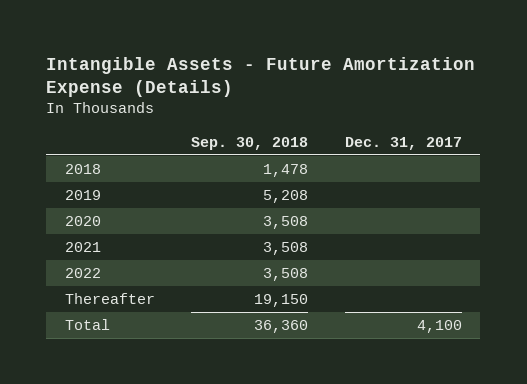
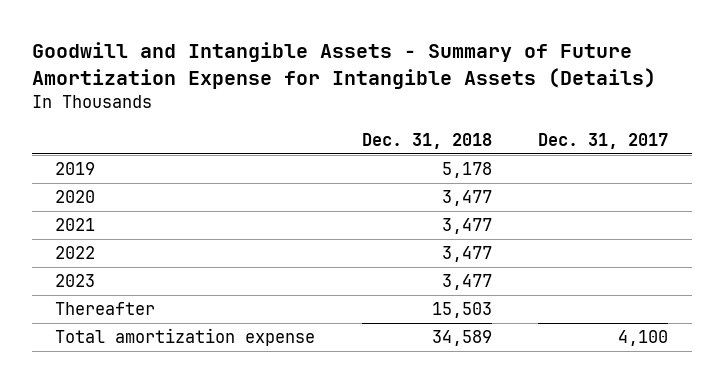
- Intangible Assets - Future Amortization Expense (Details)
+ Goodwill and Intangible Assets - Summary of Future Amortization Expense for Intangible Assets (Details)
- | Sep. 30, 2018 | Dec. 31, 2017
+ | Dec. 31, 2018 | Dec. 31, 2017
- 2018 | 1,478 |
+ 2023 | 3,477 |
- Total | 36,360 | 4,100
+ Total amortization expense | 34,589 | 4,100

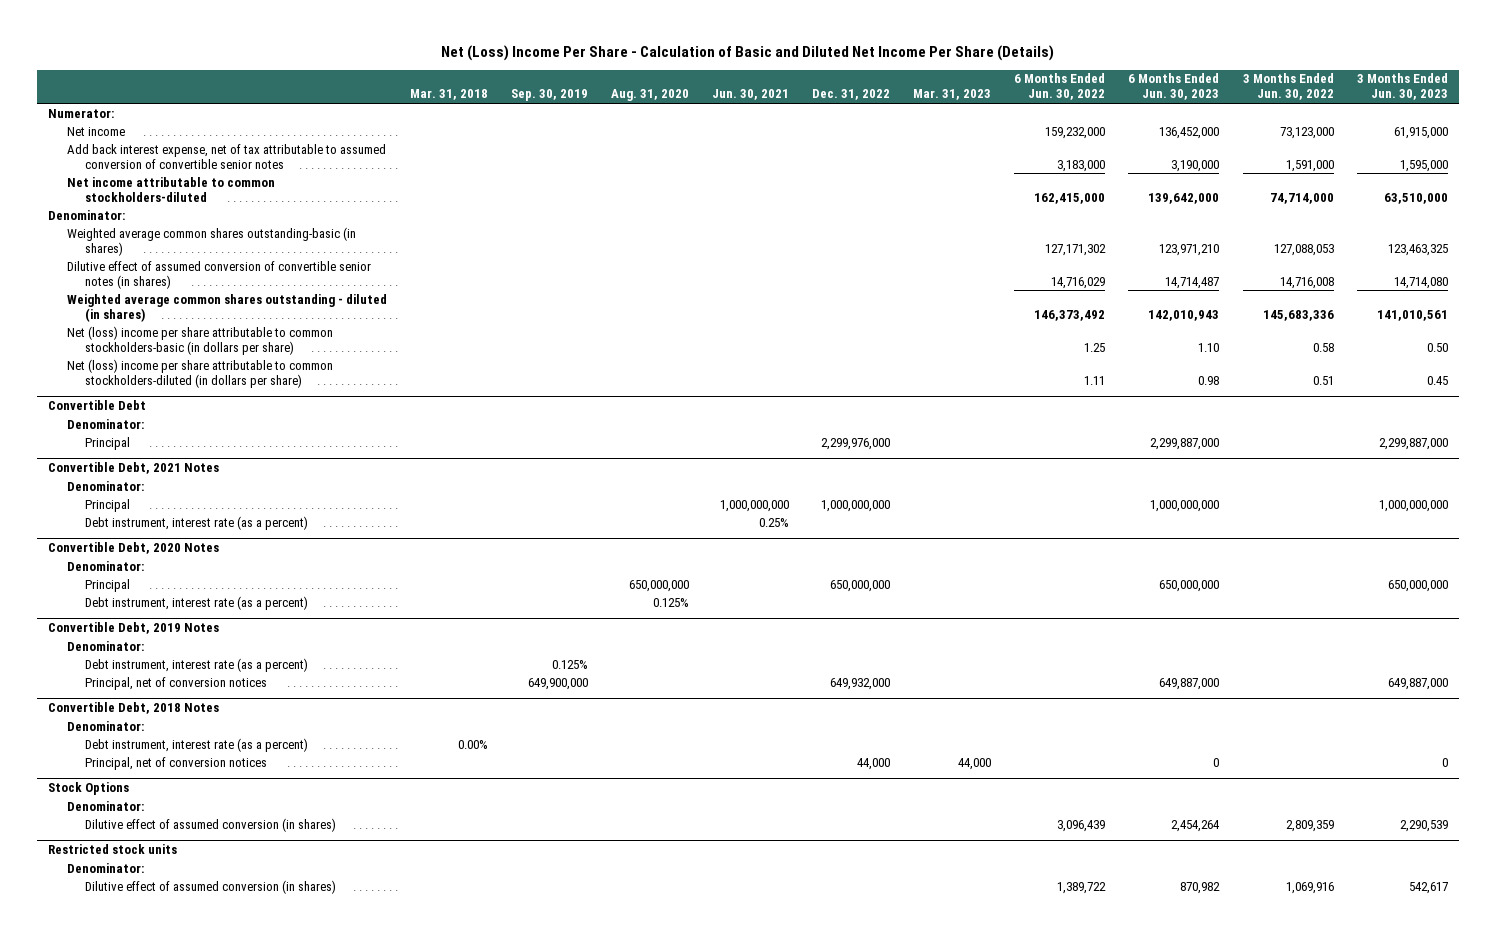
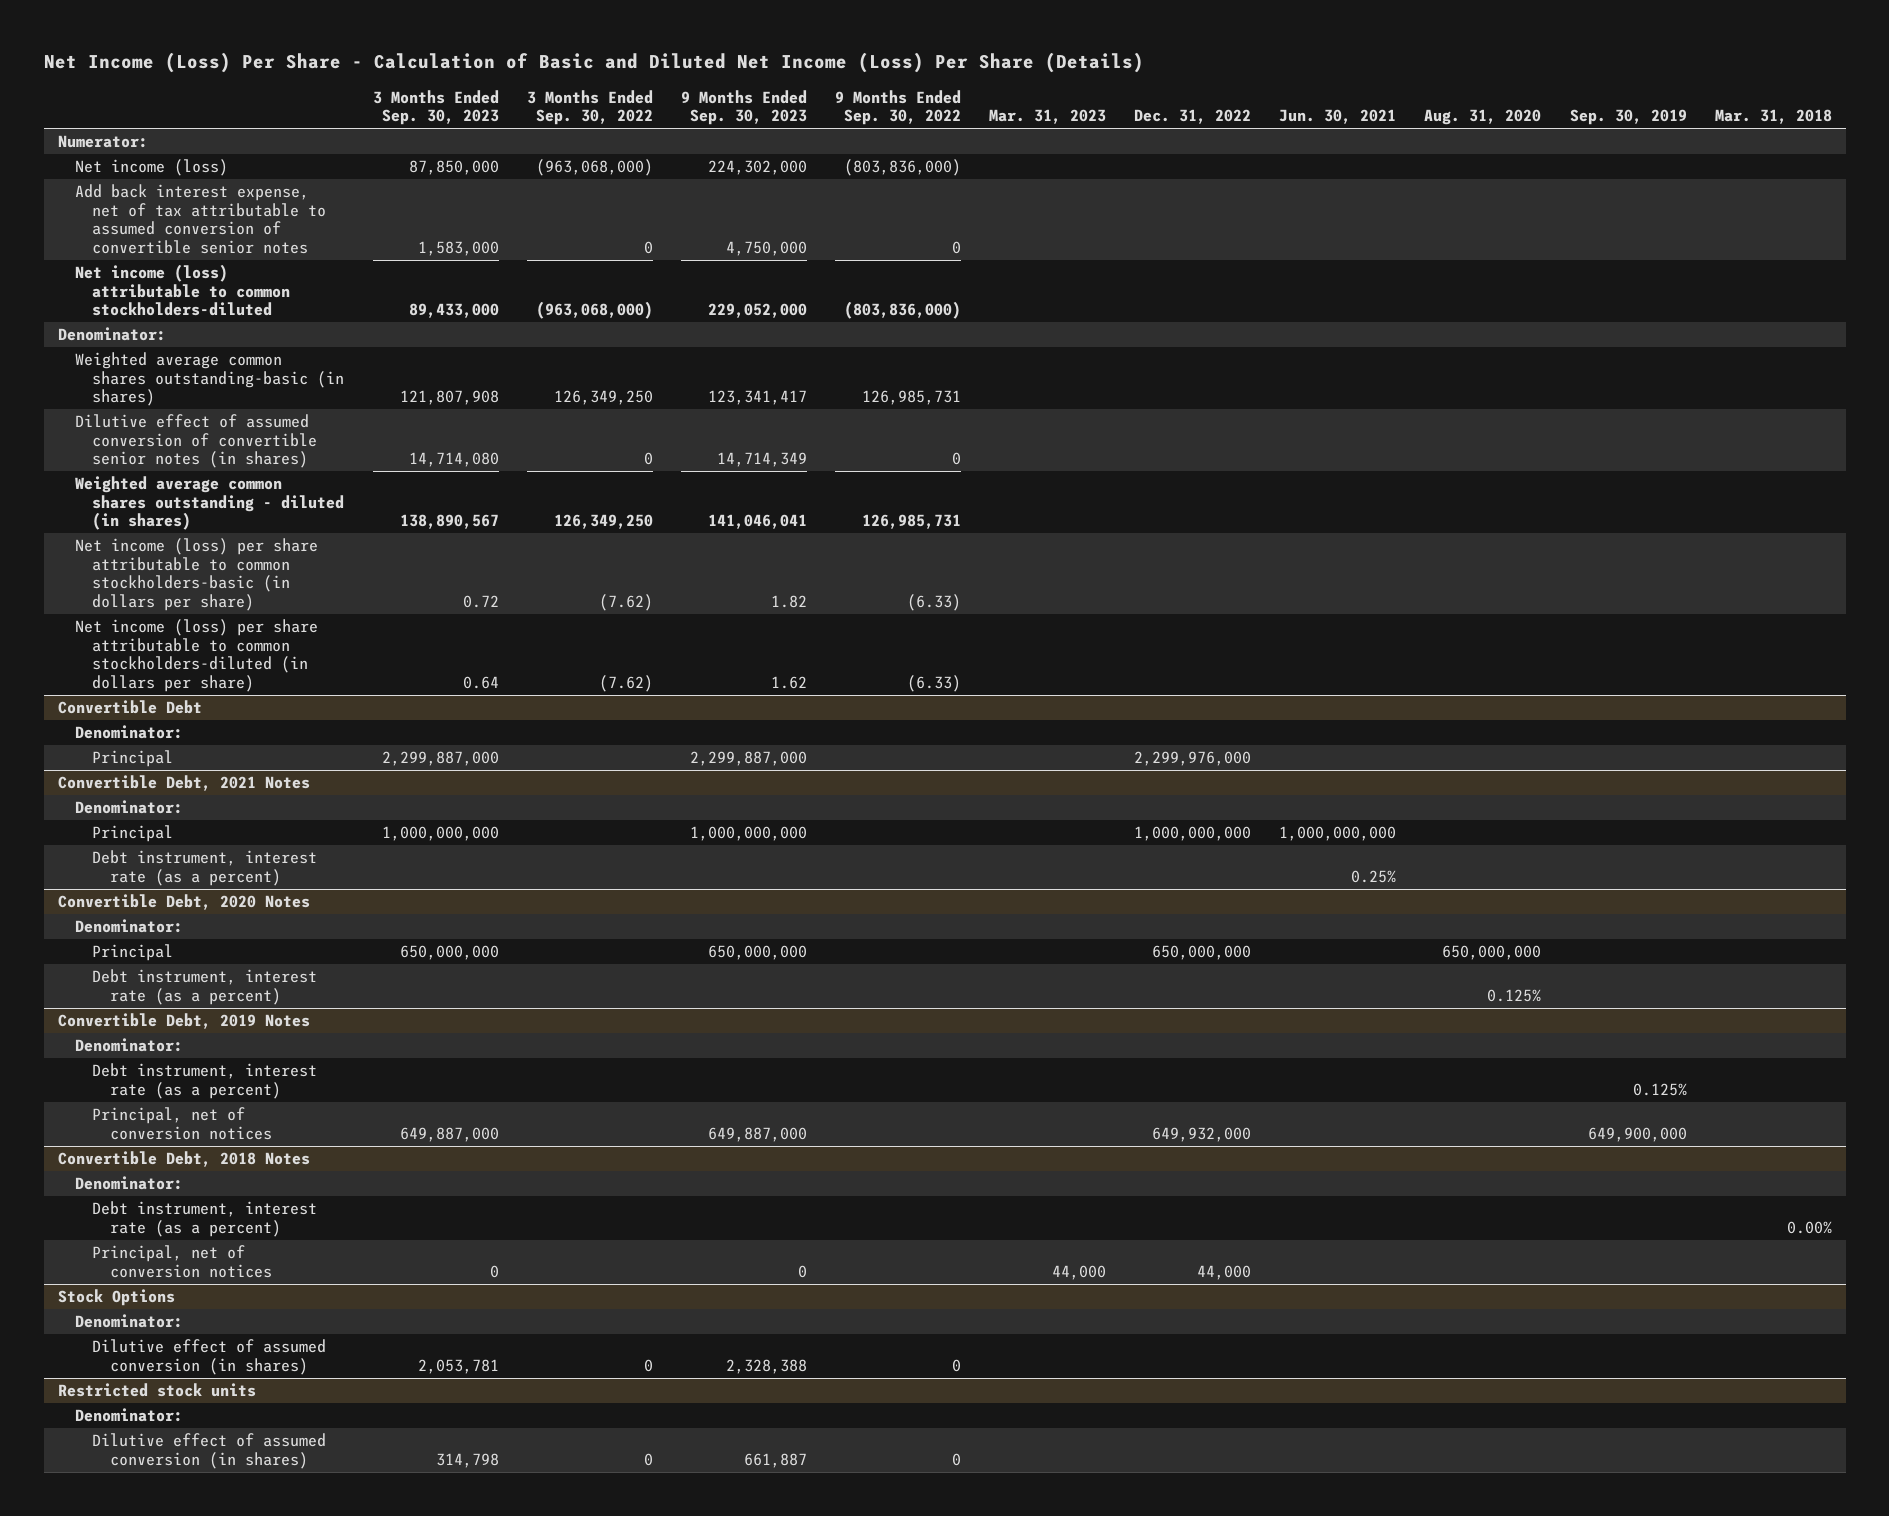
- Net (Loss) Income Per Share - Calculation of Basic and Diluted Net Income Per Share (Details)
+ Net Income (Loss) Per Share - Calculation of Basic and Diluted Net Income (Loss) Per Share (Details)
- | Mar. 31, 2018 | Sep. 30, 2019 | Aug. 31, 2020 | Jun. 30, 2021 | Dec. 31, 2022 | Mar. 31, 2023 | 6 Months Ended Jun. 30, 2022 | 6 Months Ended Jun. 30, 2023 | 3 Months Ended Jun. 30, 2022 | 3 Months Ended Jun. 30, 2023
+ | 3 Months Ended Sep. 30, 2023 | 3 Months Ended Sep. 30, 2022 | 9 Months Ended Sep. 30, 2023 | 9 Months Ended Sep. 30, 2022 | Mar. 31, 2023 | Dec. 31, 2022 | Jun. 30, 2021 | Aug. 31, 2020 | Sep. 30, 2019 | Mar. 31, 2018
- Net income | | | | | | | 159,232,000 | 136,452,000 | 73,123,000 | 61,915,000
+ Net income (loss) | 87,850,000 | (963,068,000) | 224,302,000 | (803,836,000) | | | | | |
- Net income attributable to common stockholders-diluted | | | | | | | 162,415,000 | 139,642,000 | 74,714,000 | 63,510,000
+ Net income (loss) attributable to common stockholders-diluted | 89,433,000 | (963,068,000) | 229,052,000 | (803,836,000) | | | | | |
- Net (loss) income per share attributable to common stockholders-basic (in dollars per share) | | | | | | | 1.25 | 1.10 | 0.58 | 0.50
- Net (loss) income per share attributable to common stockholders-diluted (in dollars per share) | | | | | | | 1.11 | 0.98 | 0.51 | 0.45
+ Net income (loss) per share attributable to common stockholders-basic (in dollars per share) | 0.72 | (7.62) | 1.82 | (6.33) | | | | | |
+ Net income (loss) per share attributable to common stockholders-diluted (in dollars per share) | 0.64 | (7.62) | 1.62 | (6.33) | | | | | |

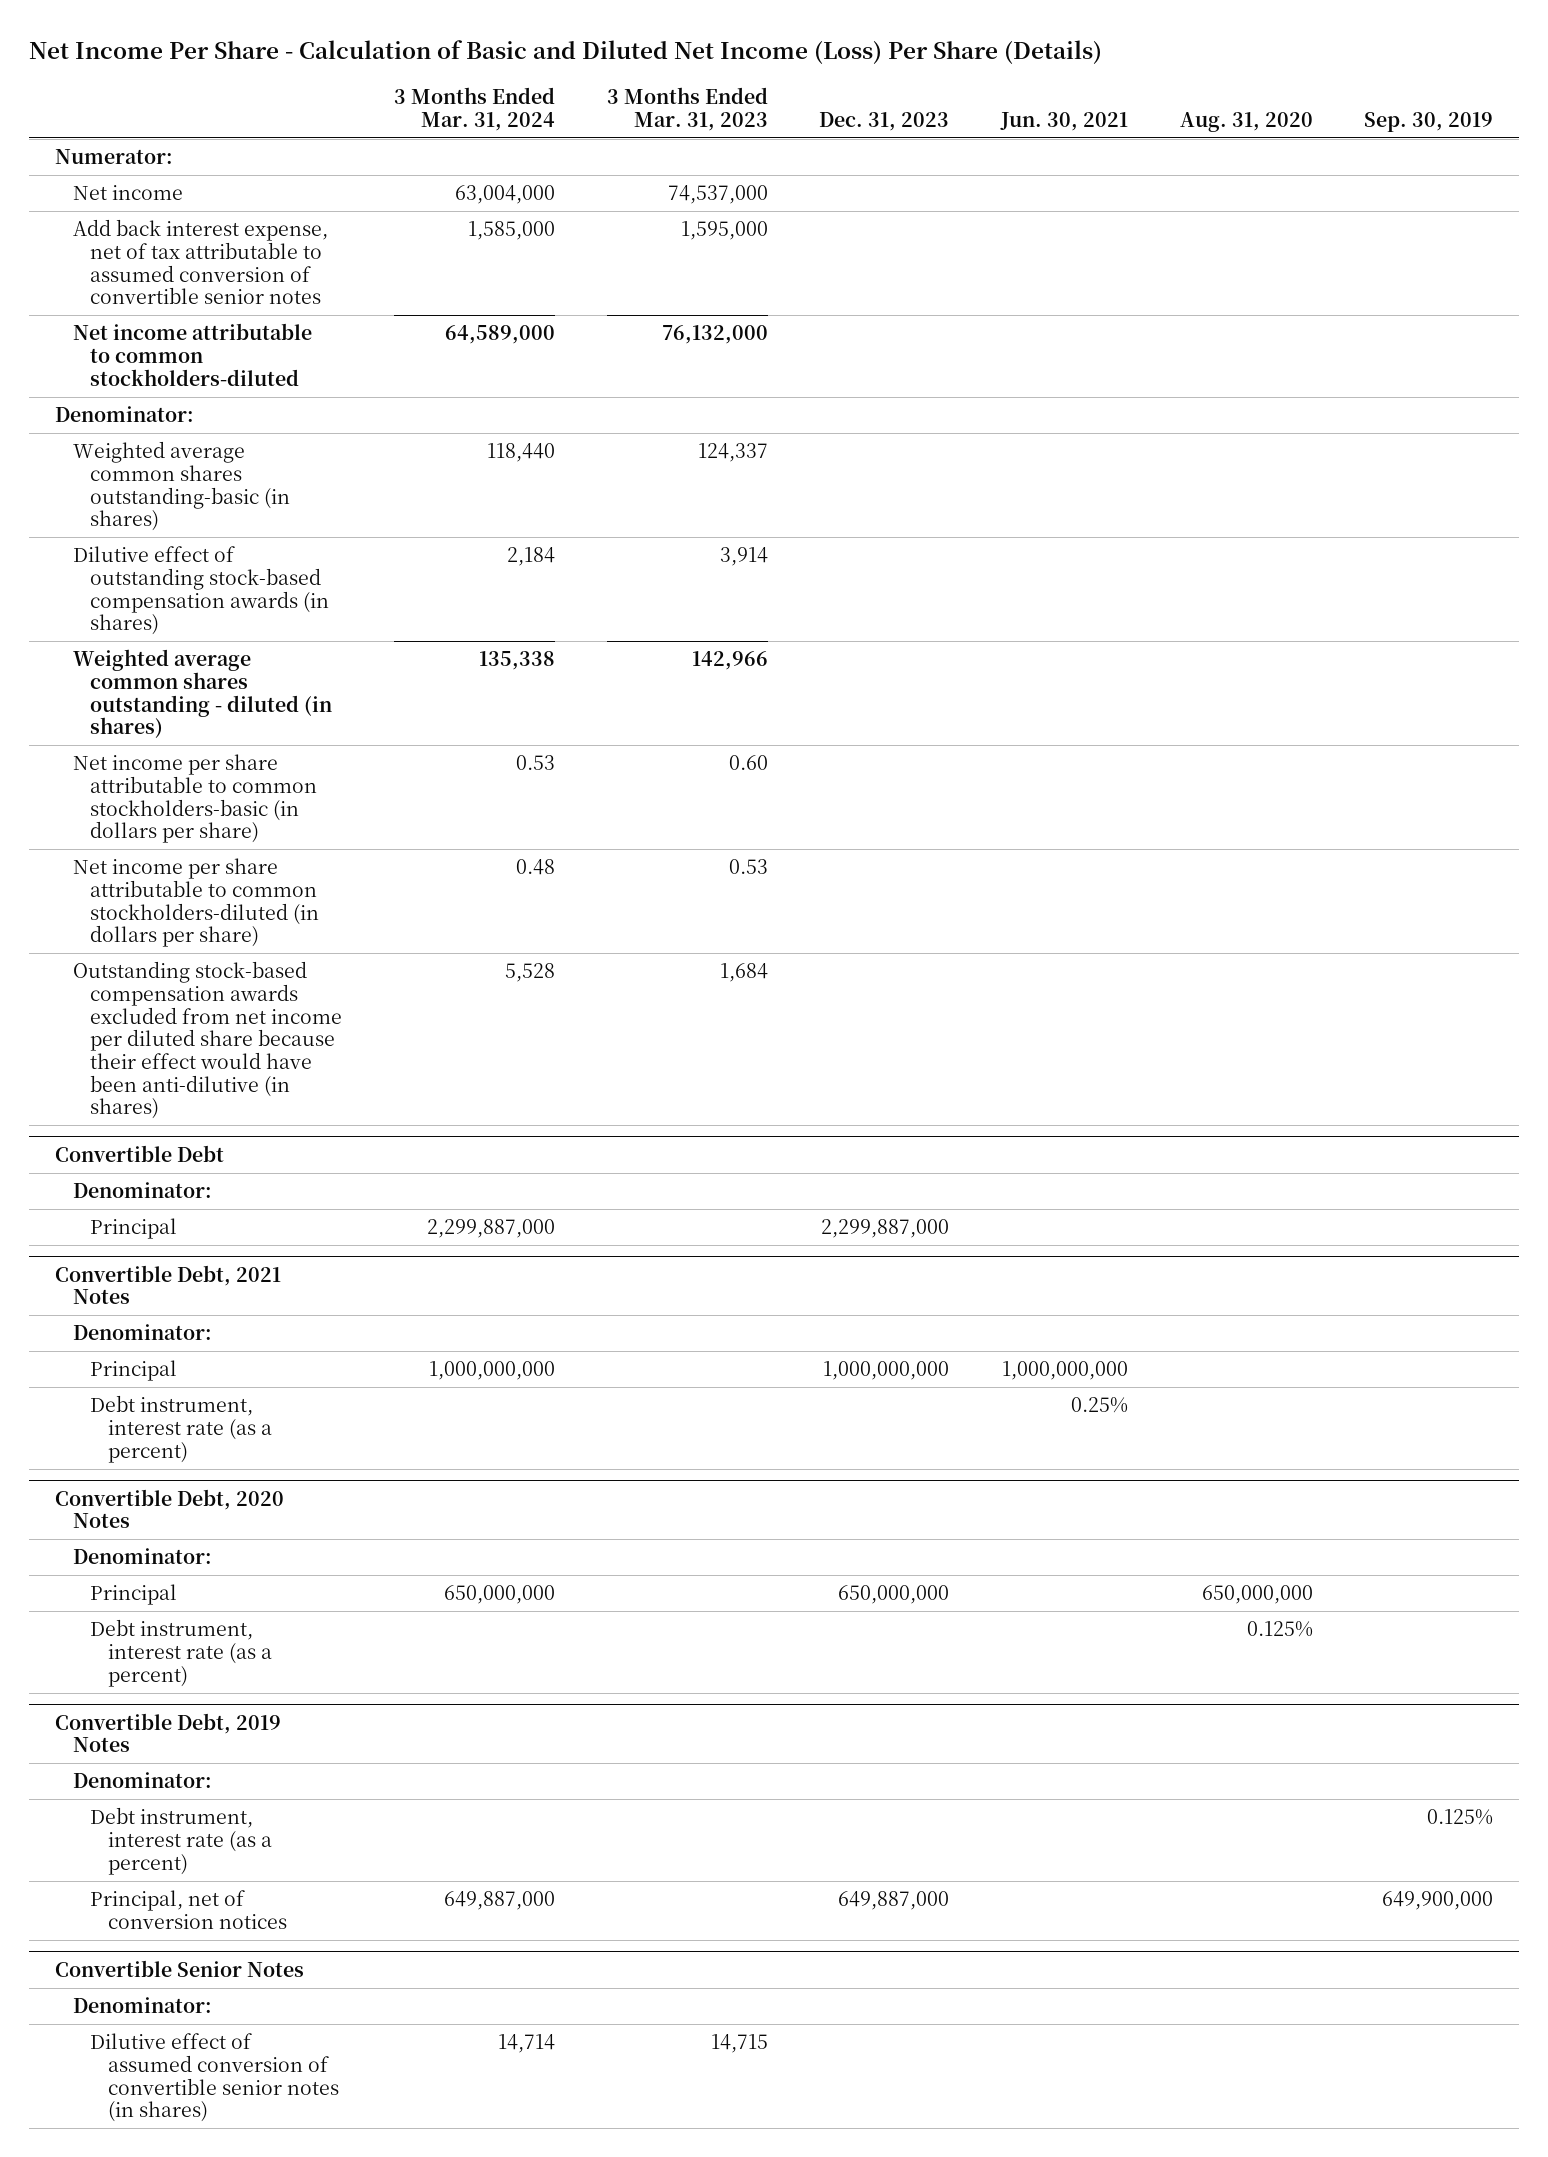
- Net Income (Loss) Per Share - Calculation of Basic and Diluted Net Income (Loss) Per Share (Details)
+ Net Income Per Share - Calculation of Basic and Diluted Net Income (Loss) Per Share (Details)
- | 3 Months Ended Sep. 30, 2023 | 3 Months Ended Sep. 30, 2022 | 9 Months Ended Sep. 30, 2023 | 9 Months Ended Sep. 30, 2022 | Mar. 31, 2023 | Dec. 31, 2022 | Jun. 30, 2021 | Aug. 31, 2020 | Sep. 30, 2019 | Mar. 31, 2018
+ | 3 Months Ended Mar. 31, 2024 | 3 Months Ended Mar. 31, 2023 | Dec. 31, 2023 | Jun. 30, 2021 | Aug. 31, 2020 | Sep. 30, 2019
- Net income (loss) | 87,850,000 | (963,068,000) | 224,302,000 | (803,836,000) | | | | | |
+ Net income | 63,004,000 | 74,537,000 | | | |
- Net income (loss) attributable to common stockholders-diluted | 89,433,000 | (963,068,000) | 229,052,000 | (803,836,000) | | | | | |
+ Net income attributable to common stockholders-diluted | 64,589,000 | 76,132,000 | | | |
- Dilutive effect of assumed conversion of convertible senior notes (in shares) | 14,714,080 | 0 | 14,714,349 | 0 | | | | | |
+ Dilutive effect of outstanding stock-based compensation awards (in shares) | 2,184 | 3,914 | | | |
- Net income (loss) per share attributable to common stockholders-basic (in dollars per share) | 0.72 | (7.62) | 1.82 | (6.33) | | | | | |
- Net income (loss) per share attributable to common stockholders-diluted (in dollars per share) | 0.64 | (7.62) | 1.62 | (6.33) | | | | | |
+ Net income per share attributable to common stockholders-basic (in dollars per share) | 0.53 | 0.60 | | | |
+ Net income per share attributable to common stockholders-diluted (in dollars per share) | 0.48 | 0.53 | | | |
+ Outstanding stock-based compensation awards excluded from net income per diluted share because their effect would have been anti-dilutive (in shares) | 5,528 | 1,684 | | | |
- Convertible Debt, 2018 Notes
- Denominator:
- Debt instrument, interest rate (as a percent) | | | | | | | | | | 0.00%
- Principal, net of conversion notices | 0 | | 0 | | 44,000 | 44,000 | | | |
- Stock Options
- Denominator:
- Dilutive effect of assumed conversion (in shares) | 2,053,781 | 0 | 2,328,388 | 0 | | | | | |
- Restricted stock units
- Denominator:
- Dilutive effect of assumed conversion (in shares) | 314,798 | 0 | 661,887 | 0 | | | | | |
+ Convertible Senior Notes
+ Denominator:
+ Dilutive effect of assumed conversion of convertible senior notes (in shares) | 14,714 | 14,715 | | | |

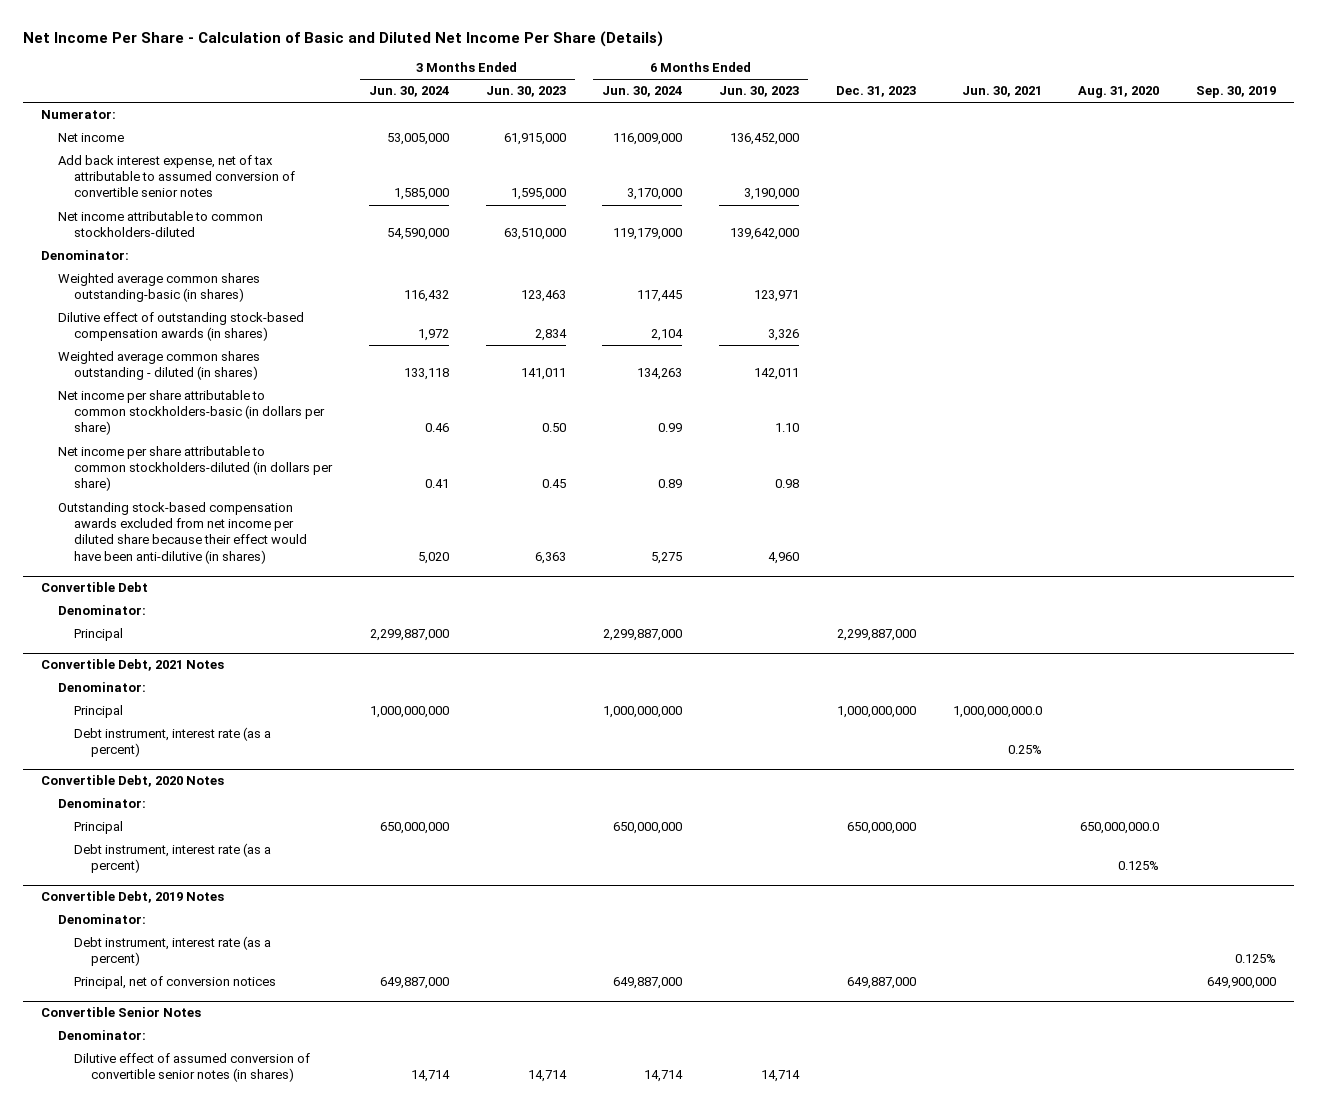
- Net Income Per Share - Calculation of Basic and Diluted Net Income (Loss) Per Share (Details)
+ Net Income Per Share - Calculation of Basic and Diluted Net Income Per Share (Details)
- | 3 Months Ended Mar. 31, 2024 | 3 Months Ended Mar. 31, 2023 | Dec. 31, 2023 | Jun. 30, 2021 | Aug. 31, 2020 | Sep. 30, 2019
+ | 3 Months Ended Jun. 30, 2024 | 3 Months Ended Jun. 30, 2023 | 6 Months Ended Jun. 30, 2024 | 6 Months Ended Jun. 30, 2023 | Dec. 31, 2023 | Jun. 30, 2021 | Aug. 31, 2020 | Sep. 30, 2019
@ Convertible Debt, 2021 Notes
- Principal | 1,000,000,000 | | 1,000,000,000 | 1,000,000,000 | |
+ Principal | 1,000,000,000 | | 1,000,000,000 | | 1,000,000,000 | 1,000,000,000.0 | |
@ Convertible Debt, 2020 Notes
- Principal | 650,000,000 | | 650,000,000 | | 650,000,000 |
+ Principal | 650,000,000 | | 650,000,000 | | 650,000,000 | | 650,000,000.0 |

